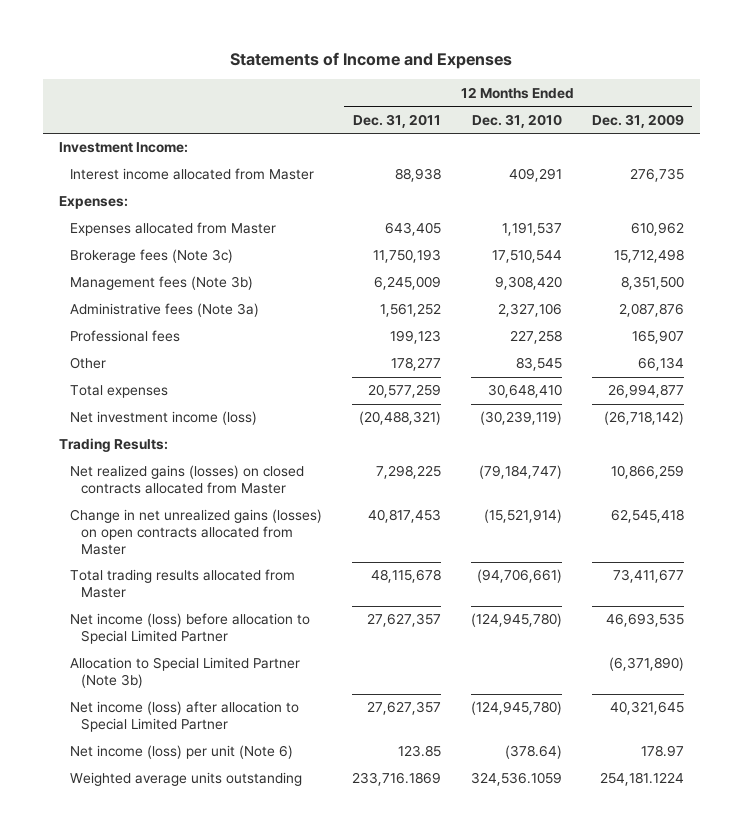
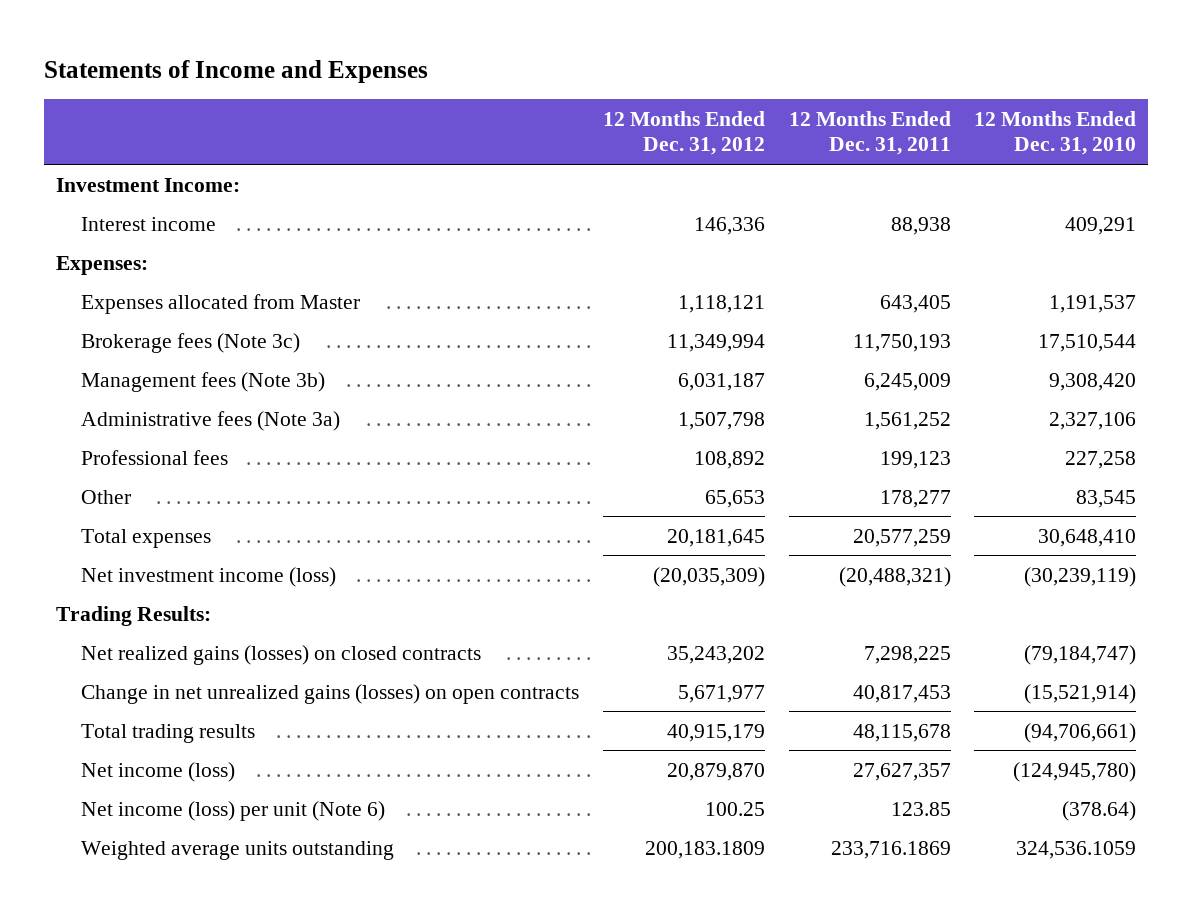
- | 12 Months Ended Dec. 31, 2011 | 12 Months Ended Dec. 31, 2010 | 12 Months Ended Dec. 31, 2009
+ | 12 Months Ended Dec. 31, 2012 | 12 Months Ended Dec. 31, 2011 | 12 Months Ended Dec. 31, 2010
- Interest income allocated from Master | 88,938 | 409,291 | 276,735
+ Interest income | 146,336 | 88,938 | 409,291
- Net realized gains (losses) on closed contracts allocated from Master | 7,298,225 | (79,184,747) | 10,866,259
- Change in net unrealized gains (losses) on open contracts allocated from Master | 40,817,453 | (15,521,914) | 62,545,418
- Total trading results allocated from Master | 48,115,678 | (94,706,661) | 73,411,677
- Net income (loss) before allocation to Special Limited Partner | 27,627,357 | (124,945,780) | 46,693,535
- Allocation to Special Limited Partner (Note 3b) | | | (6,371,890)
- Net income (loss) after allocation to Special Limited Partner | 27,627,357 | (124,945,780) | 40,321,645
+ Net realized gains (losses) on closed contracts | 35,243,202 | 7,298,225 | (79,184,747)
+ Change in net unrealized gains (losses) on open contracts | 5,671,977 | 40,817,453 | (15,521,914)
+ Total trading results | 40,915,179 | 48,115,678 | (94,706,661)
+ Net income (loss) | 20,879,870 | 27,627,357 | (124,945,780)

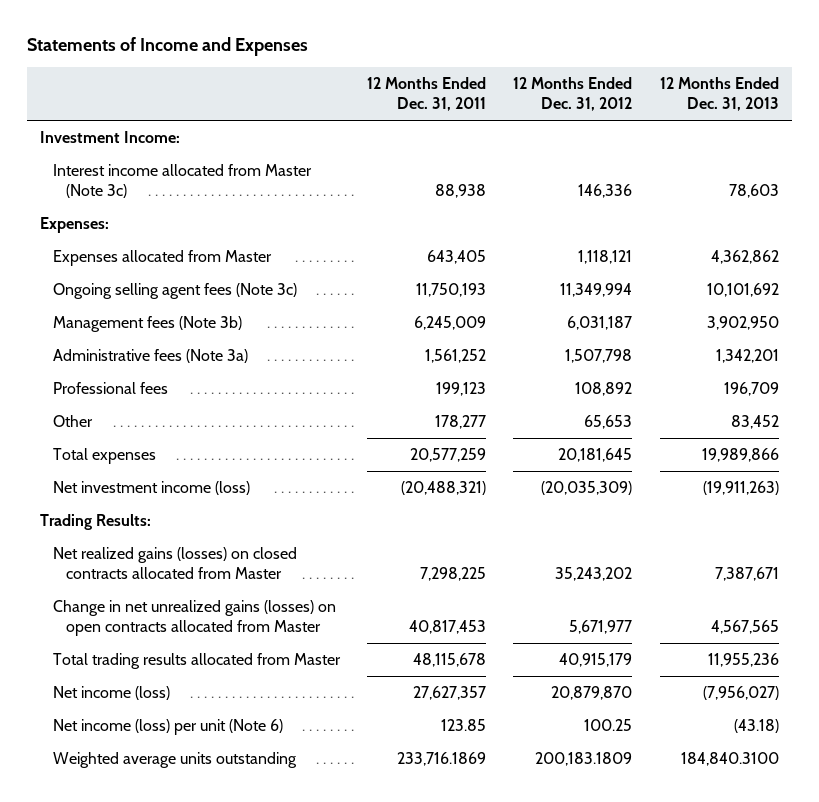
- | 12 Months Ended Dec. 31, 2012 | 12 Months Ended Dec. 31, 2011 | 12 Months Ended Dec. 31, 2010
+ | 12 Months Ended Dec. 31, 2011 | 12 Months Ended Dec. 31, 2012 | 12 Months Ended Dec. 31, 2013
- Interest income | 146,336 | 88,938 | 409,291
+ Interest income allocated from Master (Note 3c) | 88,938 | 146,336 | 78,603
- Brokerage fees (Note 3c) | 11,349,994 | 11,750,193 | 17,510,544
+ Ongoing selling agent fees (Note 3c) | 11,750,193 | 11,349,994 | 10,101,692
- Net realized gains (losses) on closed contracts | 35,243,202 | 7,298,225 | (79,184,747)
- Change in net unrealized gains (losses) on open contracts | 5,671,977 | 40,817,453 | (15,521,914)
- Total trading results | 40,915,179 | 48,115,678 | (94,706,661)
+ Net realized gains (losses) on closed contracts allocated from Master | 7,298,225 | 35,243,202 | 7,387,671
+ Change in net unrealized gains (losses) on open contracts allocated from Master | 40,817,453 | 5,671,977 | 4,567,565
+ Total trading results allocated from Master | 48,115,678 | 40,915,179 | 11,955,236

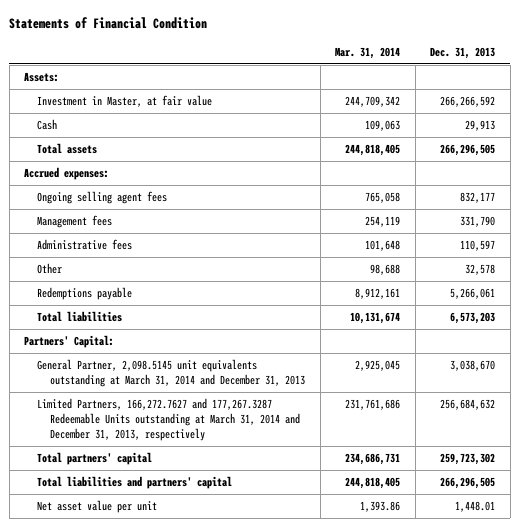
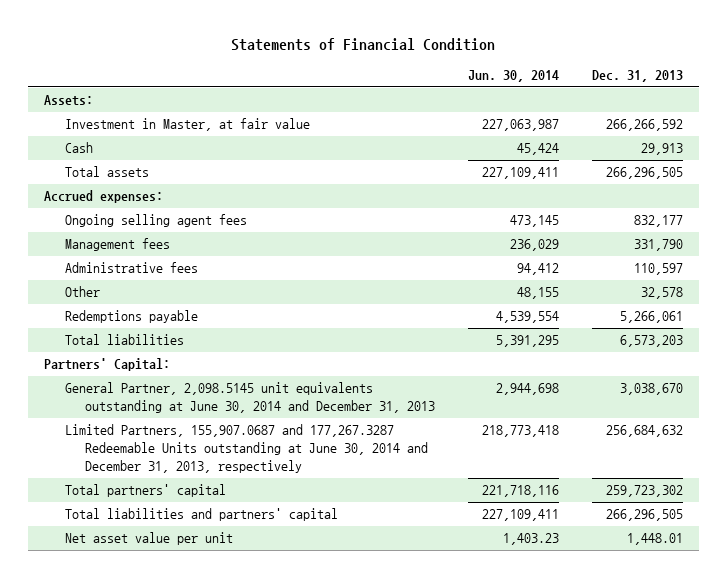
- | Mar. 31, 2014 | Dec. 31, 2013
+ | Jun. 30, 2014 | Dec. 31, 2013
- General Partner, 2,098.5145 unit equivalents outstanding at March 31, 2014 and December 31, 2013 | 2,925,045 | 3,038,670
- Limited Partners, 166,272.7627 and 177,267.3287 Redeemable Units outstanding at March 31, 2014 and December 31, 2013, respectively | 231,761,686 | 256,684,632
+ General Partner, 2,098.5145 unit equivalents outstanding at June 30, 2014 and December 31, 2013 | 2,944,698 | 3,038,670
+ Limited Partners, 155,907.0687 and 177,267.3287 Redeemable Units outstanding at June 30, 2014 and December 31, 2013, respectively | 218,773,418 | 256,684,632

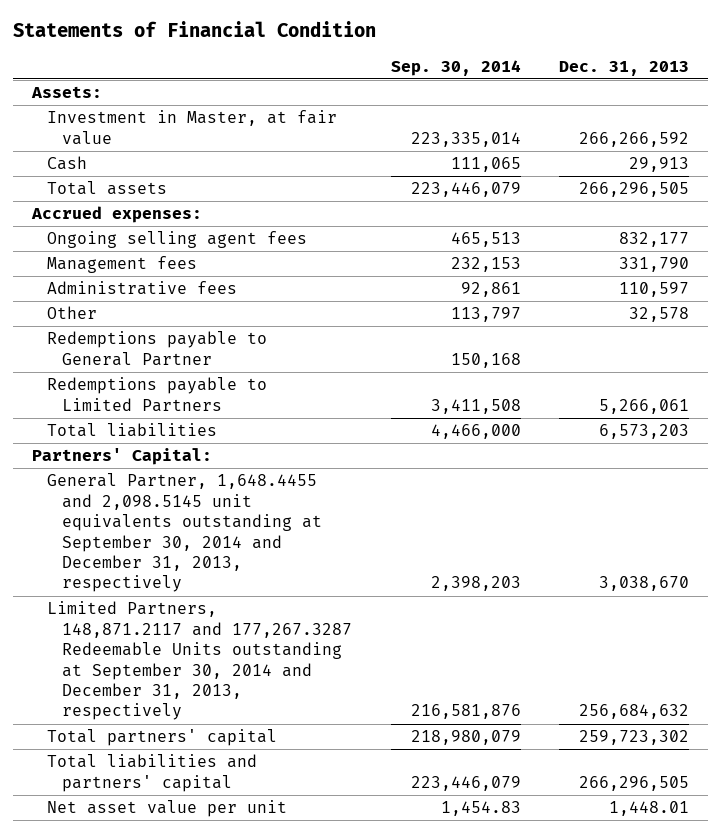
- | Jun. 30, 2014 | Dec. 31, 2013
+ | Sep. 30, 2014 | Dec. 31, 2013
- Redemptions payable | 4,539,554 | 5,266,061
+ Redemptions payable to General Partner | 150,168 |
+ Redemptions payable to Limited Partners | 3,411,508 | 5,266,061
- General Partner, 2,098.5145 unit equivalents outstanding at June 30, 2014 and December 31, 2013 | 2,944,698 | 3,038,670
- Limited Partners, 155,907.0687 and 177,267.3287 Redeemable Units outstanding at June 30, 2014 and December 31, 2013, respectively | 218,773,418 | 256,684,632
+ General Partner, 1,648.4455 and 2,098.5145 unit equivalents outstanding at September 30, 2014 and December 31, 2013, respectively | 2,398,203 | 3,038,670
+ Limited Partners, 148,871.2117 and 177,267.3287 Redeemable Units outstanding at September 30, 2014 and December 31, 2013, respectively | 216,581,876 | 256,684,632

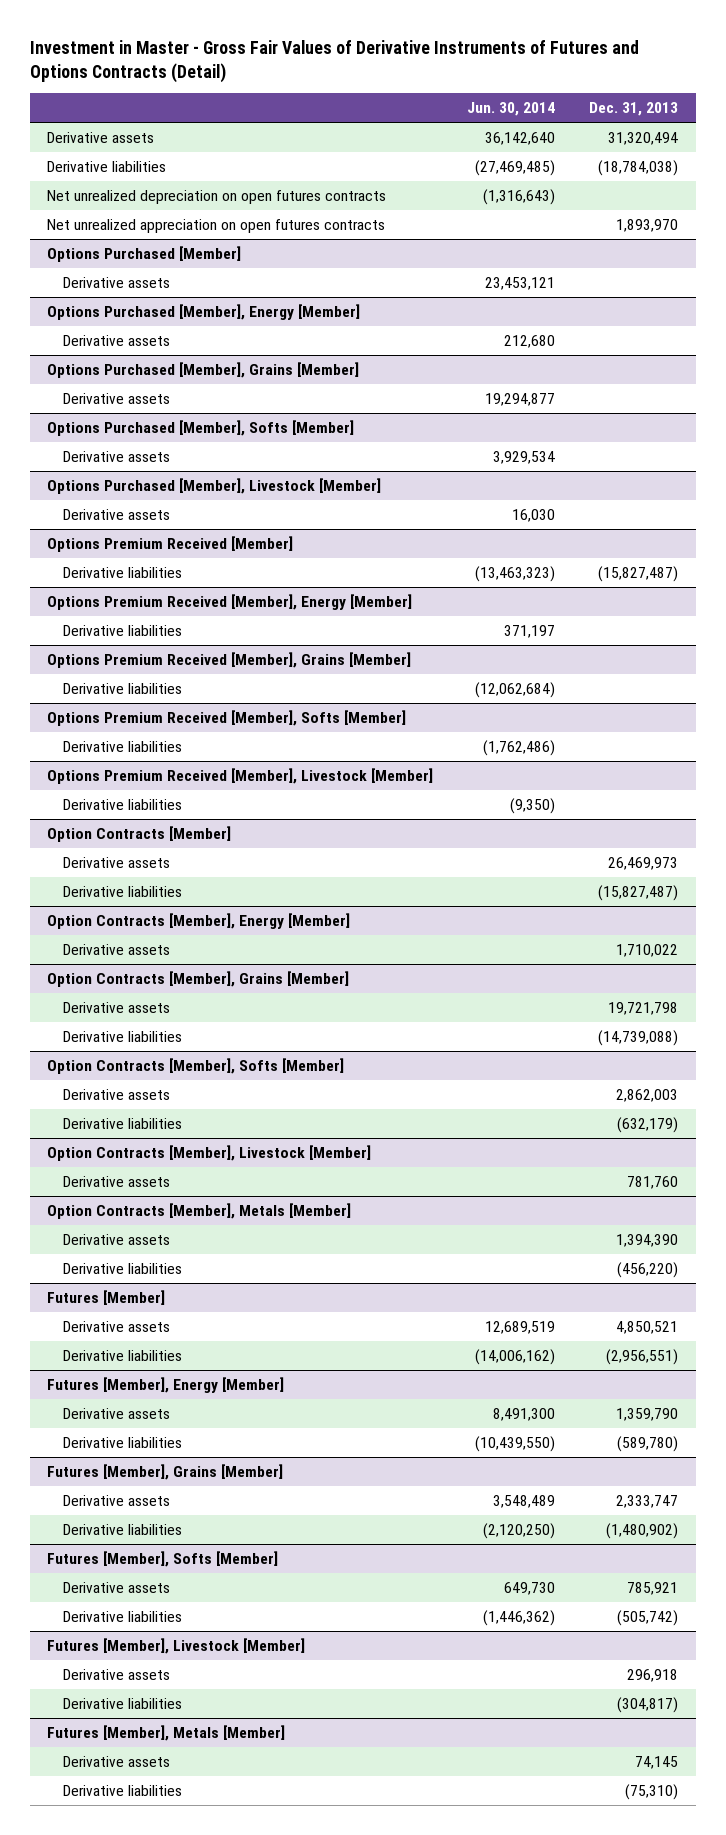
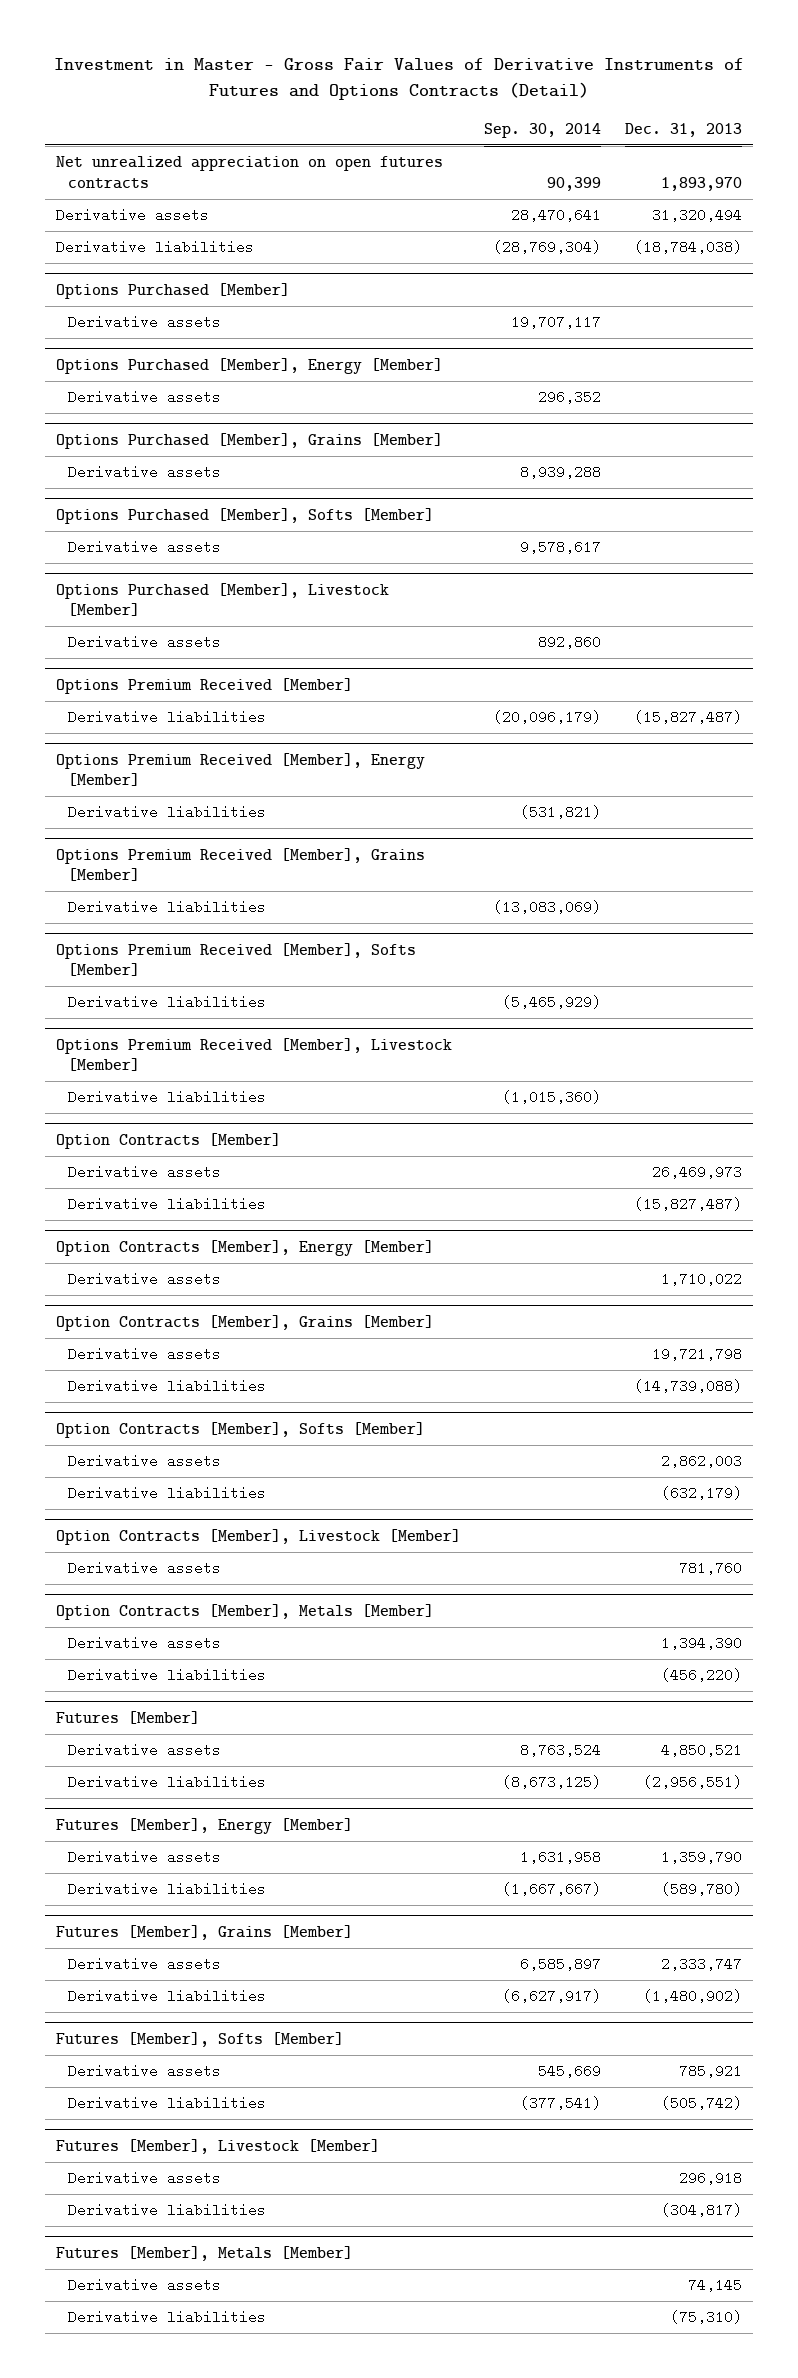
- | Jun. 30, 2014 | Dec. 31, 2013
+ | Sep. 30, 2014 | Dec. 31, 2013
moved up: Net unrealized appreciation on open futures contracts | 90,399 | 1,893,970
- Net unrealized depreciation on open futures contracts | (1,316,643) |

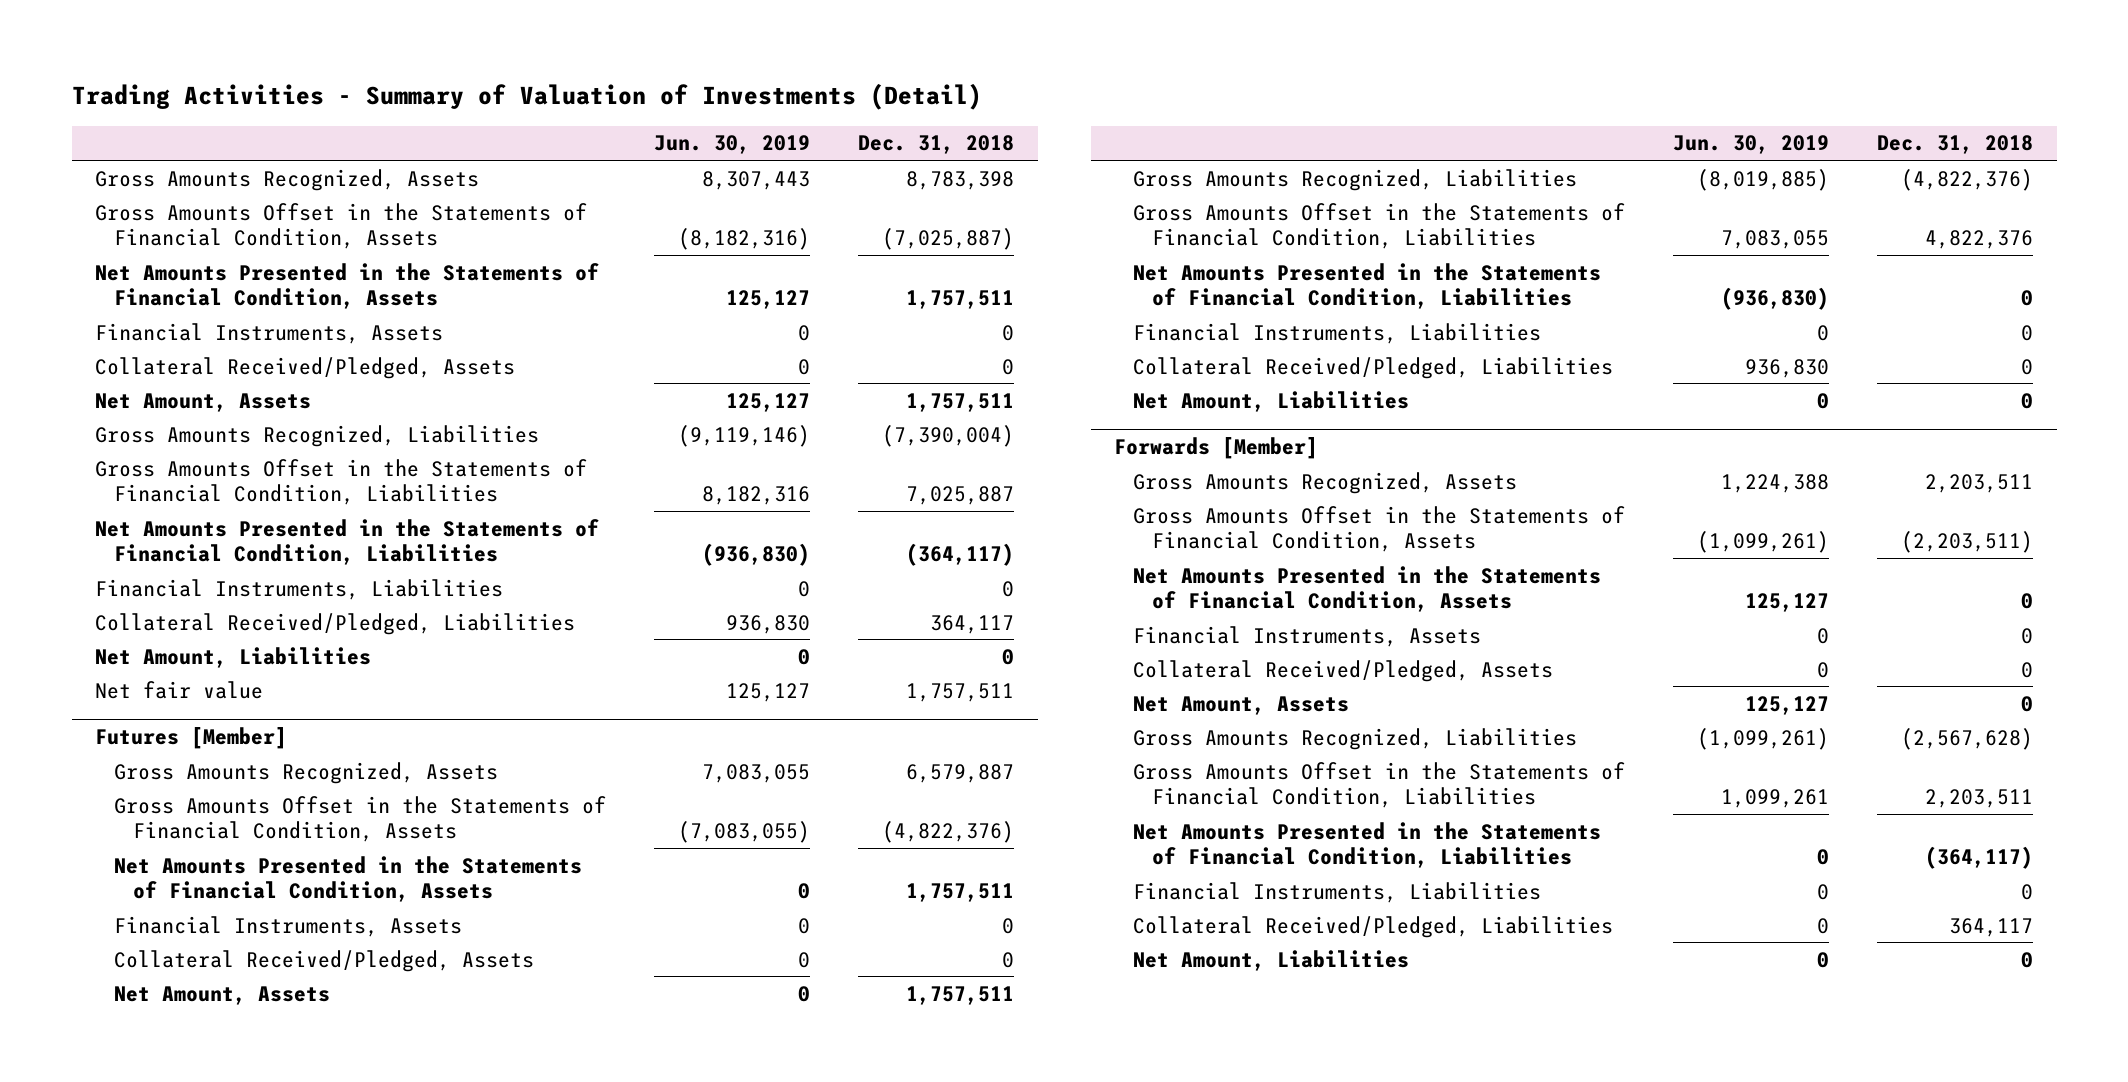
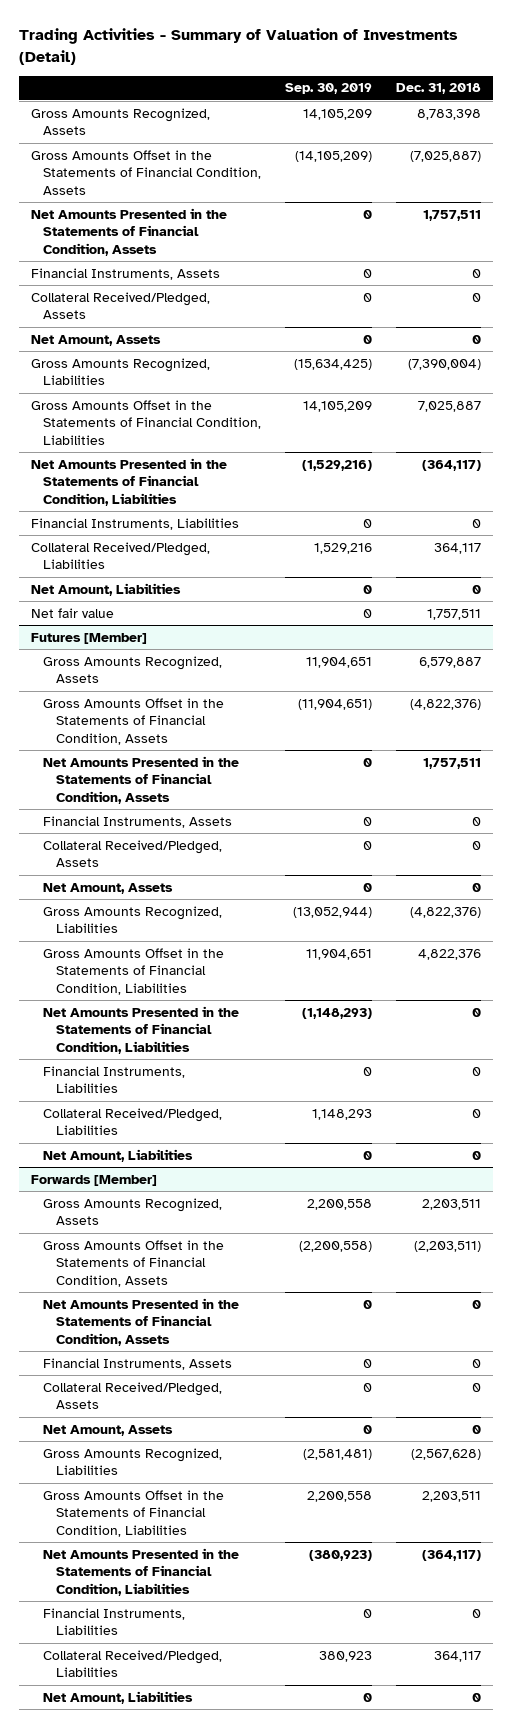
- | Jun. 30, 2019 | Dec. 31, 2018
+ | Sep. 30, 2019 | Dec. 31, 2018
- Net Amount, Assets | 125,127 | 1,757,511
+ Net Amount, Assets | 0 | 0
@ Futures [Member]
- Net Amount, Assets | 0 | 1,757,511
+ Net Amount, Assets | 0 | 0

